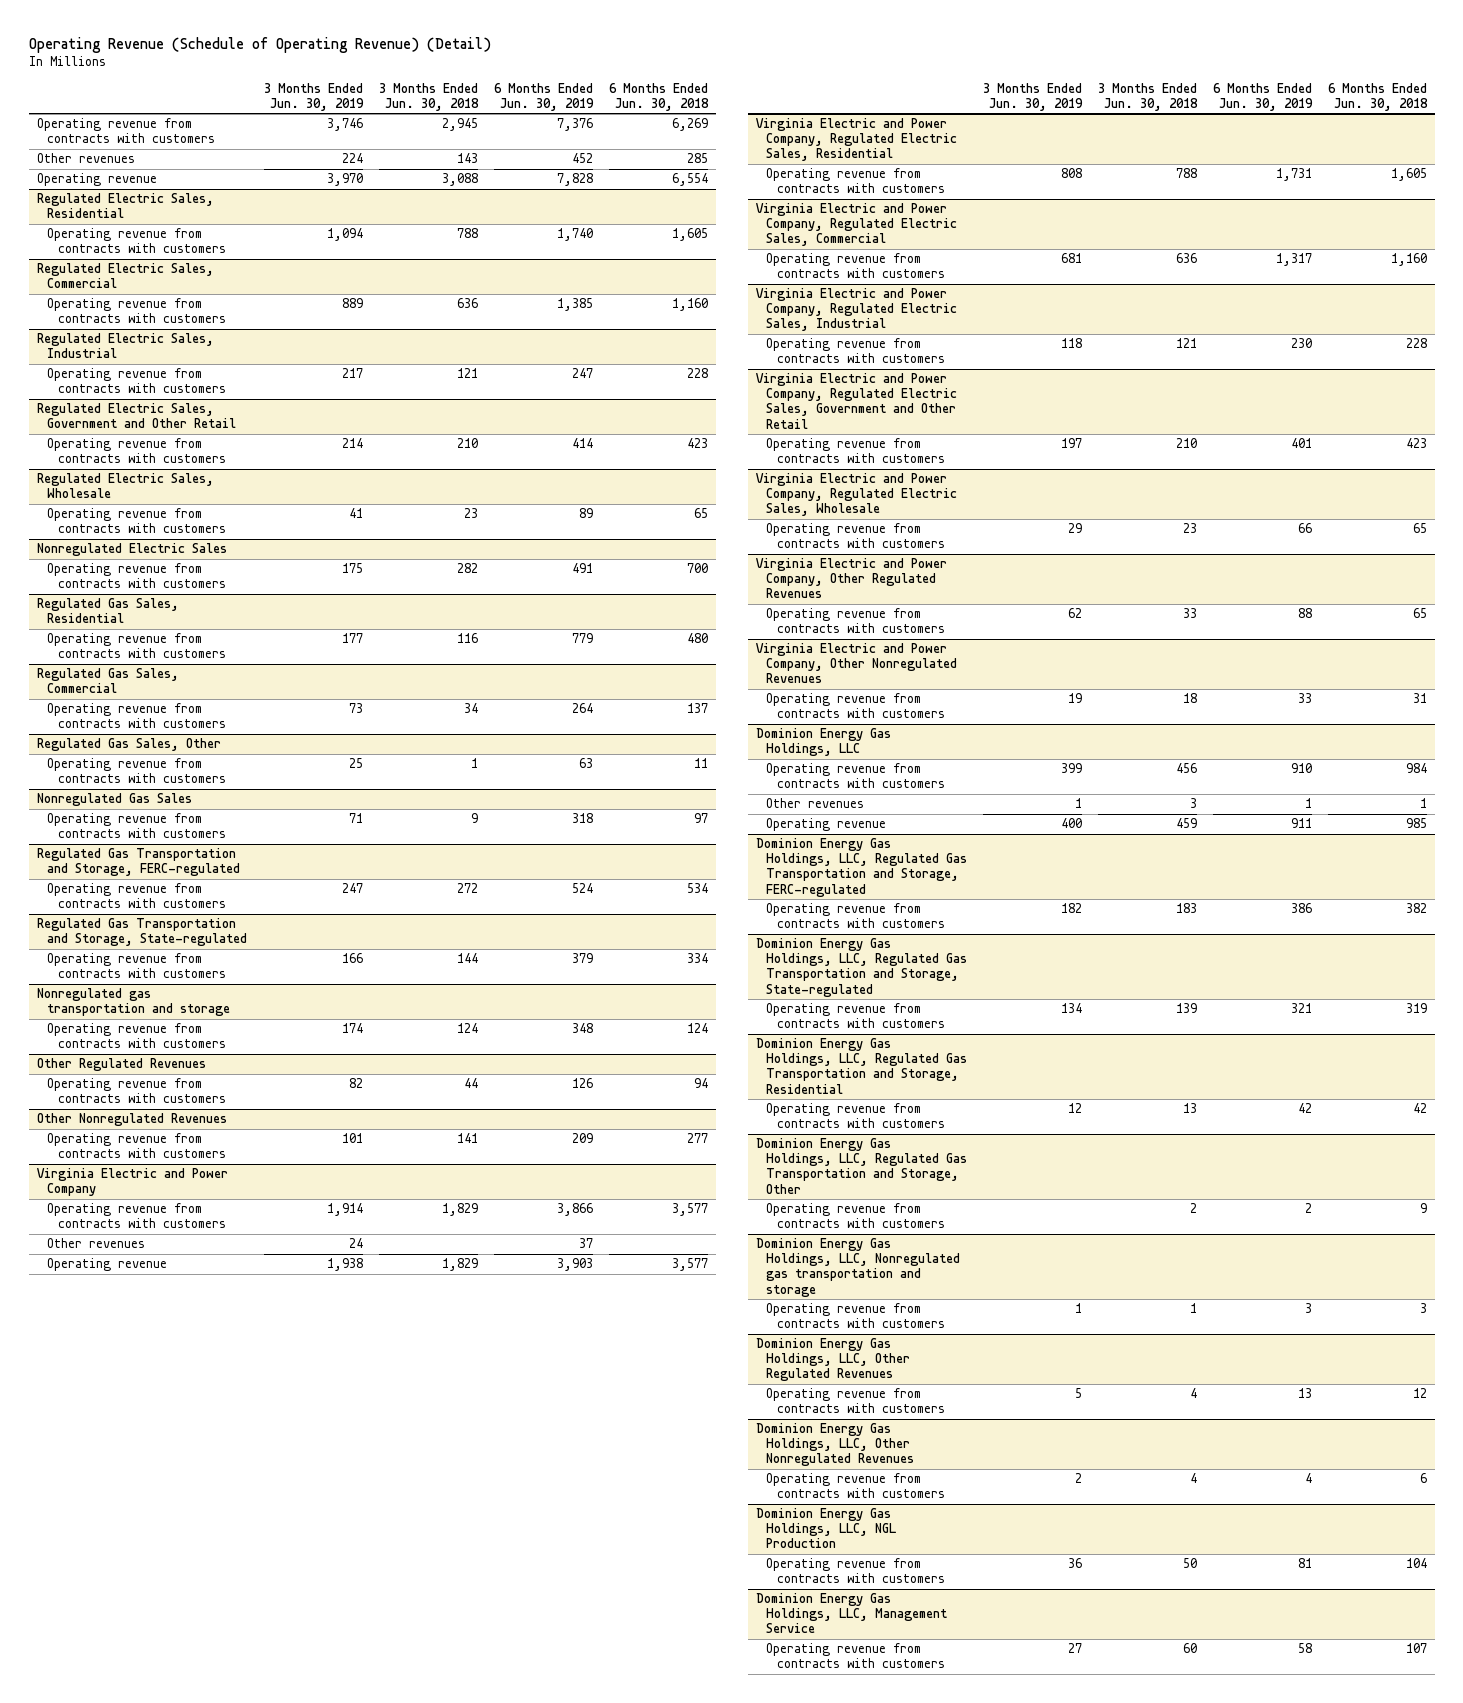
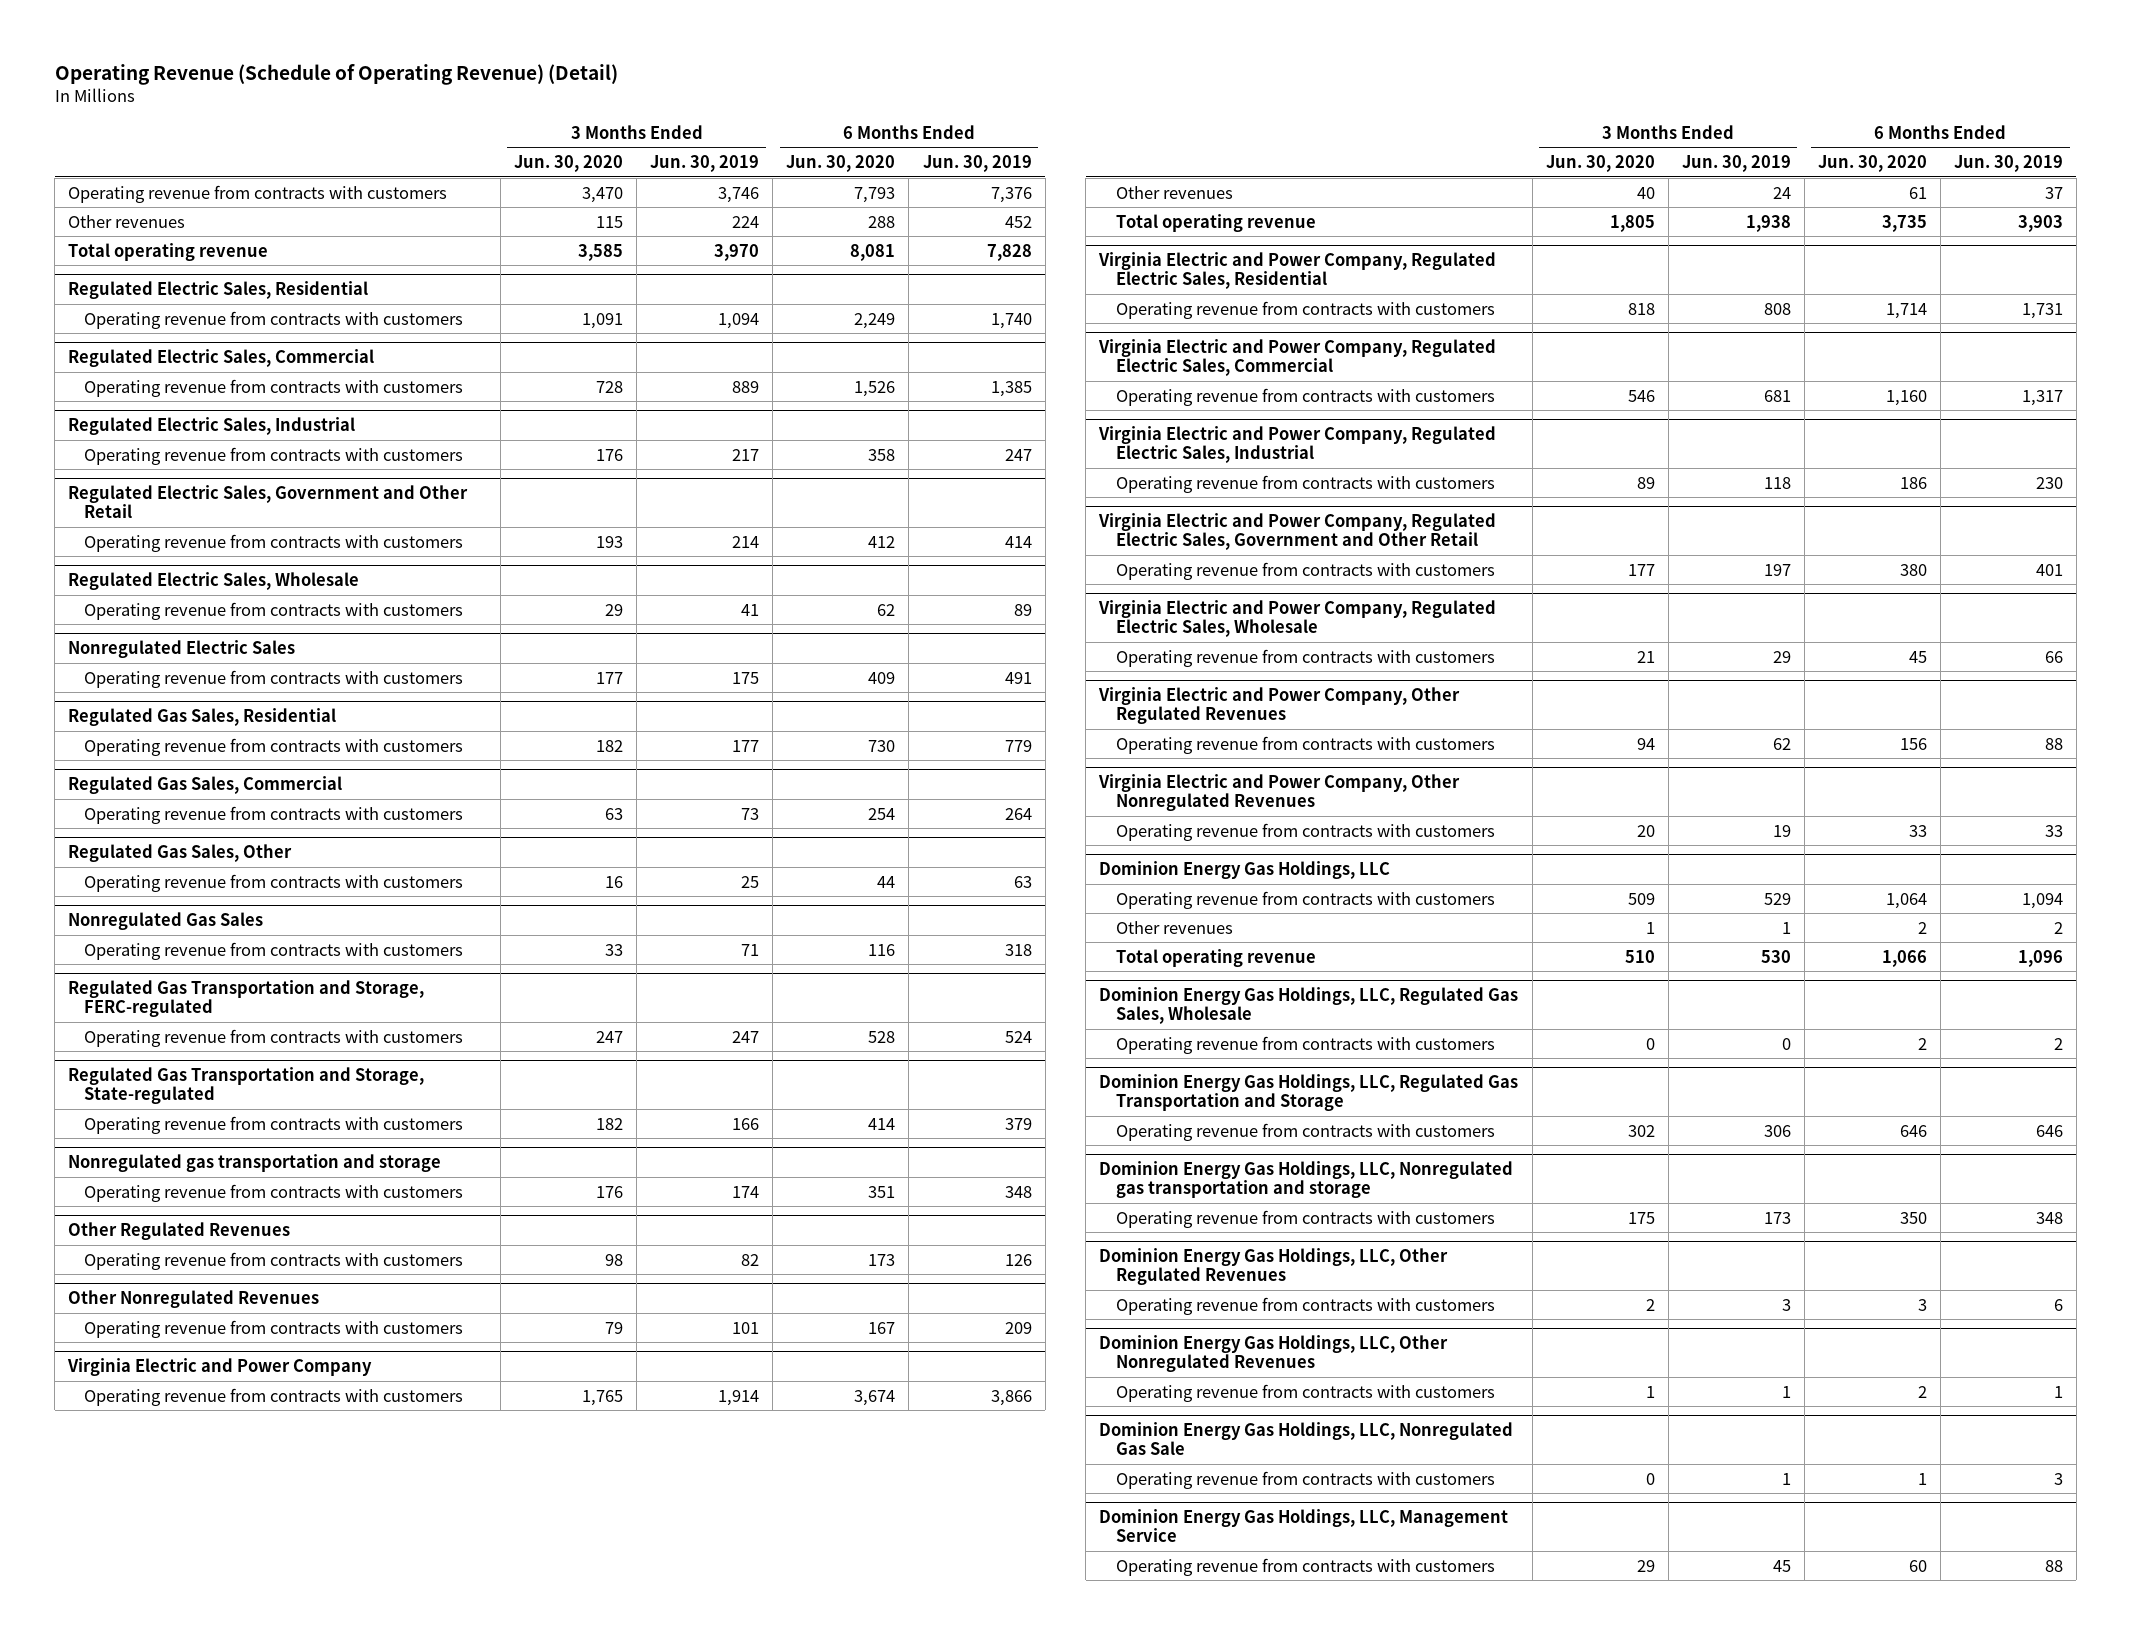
- | 3 Months Ended Jun. 30, 2019 | 3 Months Ended Jun. 30, 2018 | 6 Months Ended Jun. 30, 2019 | 6 Months Ended Jun. 30, 2018
+ | 3 Months Ended Jun. 30, 2020 | 3 Months Ended Jun. 30, 2019 | 6 Months Ended Jun. 30, 2020 | 6 Months Ended Jun. 30, 2019
- Operating revenue | 3,970 | 3,088 | 7,828 | 6,554
+ Total operating revenue | 3,585 | 3,970 | 8,081 | 7,828
@ Virginia Electric and Power Company
- Operating revenue | 1,938 | 1,829 | 3,903 | 3,577
+ Total operating revenue | 1,805 | 1,938 | 3,735 | 3,903
@ Dominion Energy Gas Holdings, LLC
- Operating revenue from contracts with customers | 399 | 456 | 910 | 984
- Other revenues | 1 | 3 | 1 | 1
- Operating revenue | 400 | 459 | 911 | 985
- Dominion Energy Gas Holdings, LLC, Regulated Gas Transportation and Storage, FERC-regulated
- Operating revenue from contracts with customers | 182 | 183 | 386 | 382
- Dominion Energy Gas Holdings, LLC, Regulated Gas Transportation and Storage, State-regulated
- Operating revenue from contracts with customers | 134 | 139 | 321 | 319
- Dominion Energy Gas Holdings, LLC, Regulated Gas Transportation and Storage, Residential
- Operating revenue from contracts with customers | 12 | 13 | 42 | 42
- Dominion Energy Gas Holdings, LLC, Regulated Gas Transportation and Storage, Other
- Operating revenue from contracts with customers | | 2 | 2 | 9
@ Dominion Energy Gas Holdings, LLC
+ Operating revenue from contracts with customers | 509 | 529 | 1,064 | 1,094
+ Other revenues | 1 | 1 | 2 | 2
+ Total operating revenue | 510 | 530 | 1,066 | 1,096
+ Dominion Energy Gas Holdings, LLC, Regulated Gas Sales, Wholesale
+ Operating revenue from contracts with customers | 0 | 0 | 2 | 2
+ Dominion Energy Gas Holdings, LLC, Regulated Gas Transportation and Storage
+ Operating revenue from contracts with customers | 302 | 306 | 646 | 646
@ Dominion Energy Gas Holdings, LLC, Nonregulated gas transportation and storage
- Operating revenue from contracts with customers | 1 | 1 | 3 | 3
+ Operating revenue from contracts with customers | 175 | 173 | 350 | 348
@ Dominion Energy Gas Holdings, LLC, Other Regulated Revenues
- Operating revenue from contracts with customers | 5 | 4 | 13 | 12
+ Operating revenue from contracts with customers | 2 | 3 | 3 | 6
@ Dominion Energy Gas Holdings, LLC, Other Nonregulated Revenues
- Operating revenue from contracts with customers | 2 | 4 | 4 | 6
- Dominion Energy Gas Holdings, LLC, NGL Production
- Operating revenue from contracts with customers | 36 | 50 | 81 | 104
@ Dominion Energy Gas Holdings, LLC, Other Nonregulated Revenues
+ Operating revenue from contracts with customers | 1 | 1 | 2 | 1
+ Dominion Energy Gas Holdings, LLC, Nonregulated Gas Sale
+ Operating revenue from contracts with customers | 0 | 1 | 1 | 3
@ Dominion Energy Gas Holdings, LLC, Management Service
- Operating revenue from contracts with customers | 27 | 60 | 58 | 107
+ Operating revenue from contracts with customers | 29 | 45 | 60 | 88

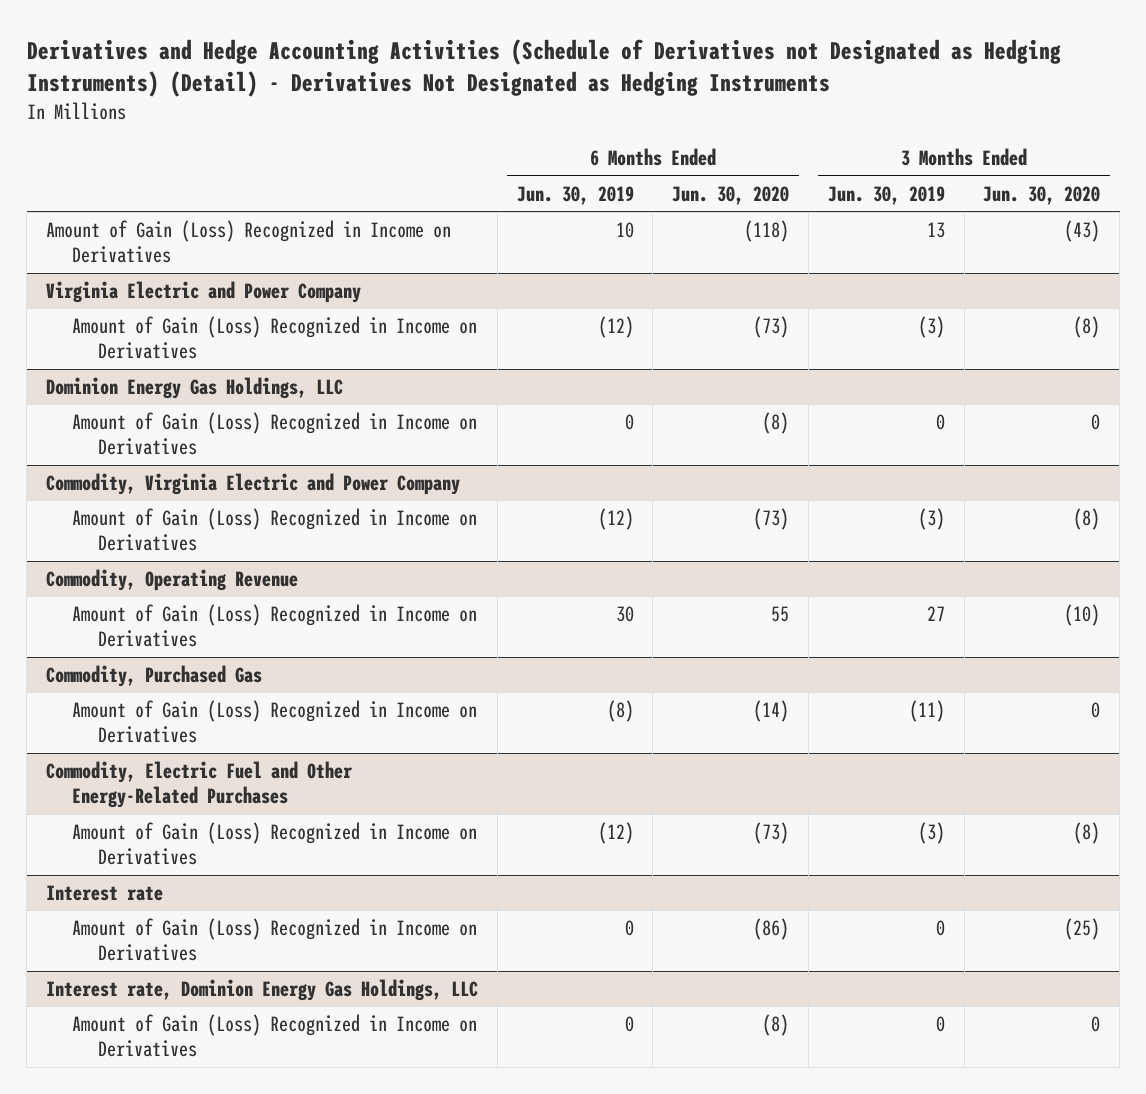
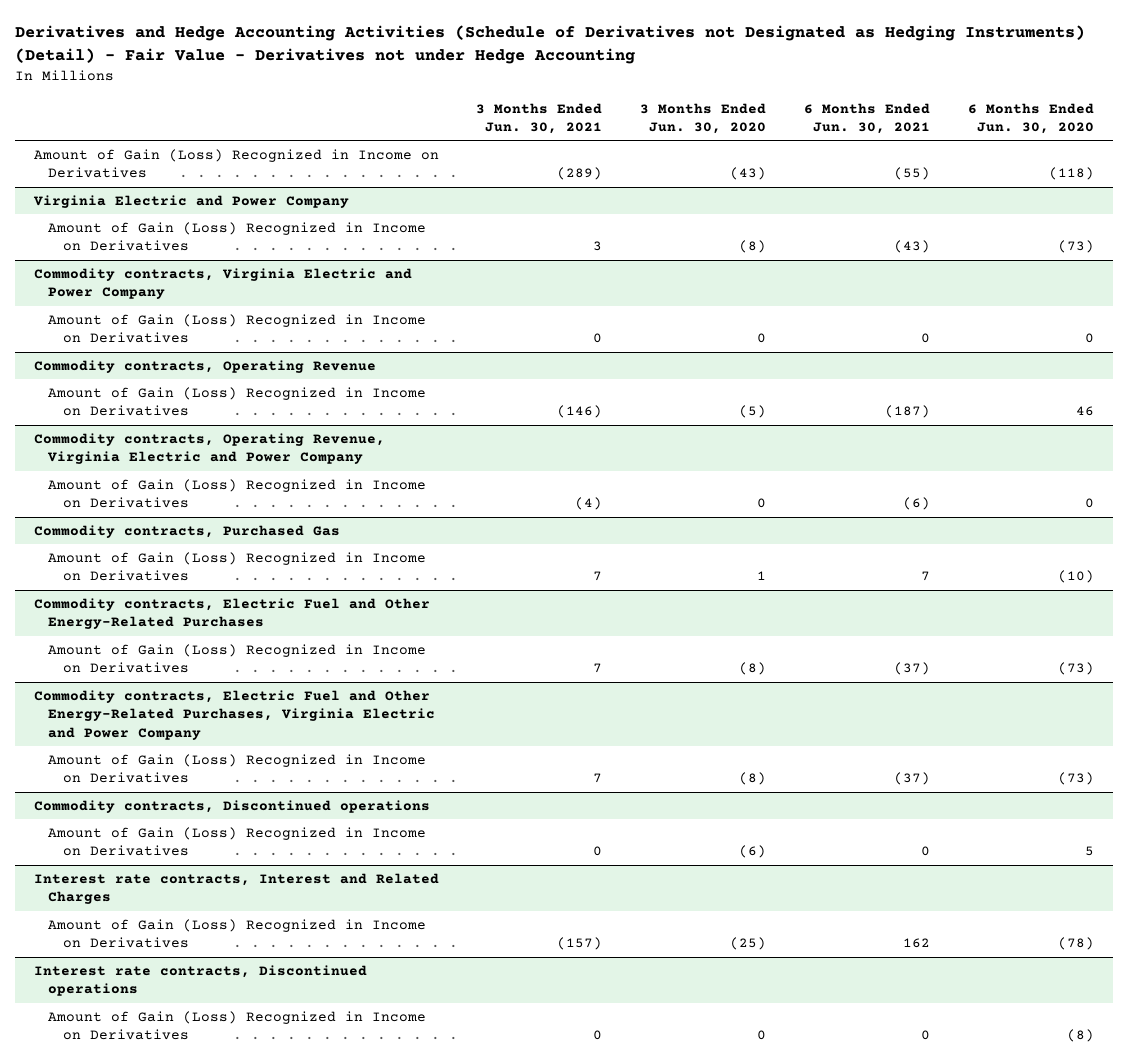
- Derivatives and Hedge Accounting Activities (Schedule of Derivatives not Designated as Hedging Instruments) (Detail) - Derivatives Not Designated as Hedging Instruments
+ Derivatives and Hedge Accounting Activities (Schedule of Derivatives not Designated as Hedging Instruments) (Detail) - Fair Value - Derivatives not under Hedge Accounting
- | 6 Months Ended Jun. 30, 2019 | 6 Months Ended Jun. 30, 2020 | 3 Months Ended Jun. 30, 2019 | 3 Months Ended Jun. 30, 2020
+ | 3 Months Ended Jun. 30, 2021 | 3 Months Ended Jun. 30, 2020 | 6 Months Ended Jun. 30, 2021 | 6 Months Ended Jun. 30, 2020
- Dominion Energy Gas Holdings, LLC
- Amount of Gain (Loss) Recognized in Income on Derivatives | 0 | (8) | 0 | 0
- Commodity, Virginia Electric and Power Company
+ Commodity contracts, Virginia Electric and Power Company
+ Amount of Gain (Loss) Recognized in Income on Derivatives | 0 | 0 | 0 | 0
+ Commodity contracts, Operating Revenue
+ Amount of Gain (Loss) Recognized in Income on Derivatives | (146) | (5) | (187) | 46
+ Commodity contracts, Operating Revenue, Virginia Electric and Power Company
+ Amount of Gain (Loss) Recognized in Income on Derivatives | (4) | 0 | (6) | 0
+ Commodity contracts, Purchased Gas
+ Amount of Gain (Loss) Recognized in Income on Derivatives | 7 | 1 | 7 | (10)
+ Commodity contracts, Electric Fuel and Other Energy-Related Purchases
- Commodity, Operating Revenue
- Amount of Gain (Loss) Recognized in Income on Derivatives | 30 | 55 | 27 | (10)
- Commodity, Purchased Gas
- Amount of Gain (Loss) Recognized in Income on Derivatives | (8) | (14) | (11) | 0
- Commodity, Electric Fuel and Other Energy-Related Purchases
+ Commodity contracts, Electric Fuel and Other Energy-Related Purchases, Virginia Electric and Power Company
- Interest rate
- Amount of Gain (Loss) Recognized in Income on Derivatives | 0 | (86) | 0 | (25)
- Interest rate, Dominion Energy Gas Holdings, LLC
+ Commodity contracts, Discontinued operations
+ Amount of Gain (Loss) Recognized in Income on Derivatives | 0 | (6) | 0 | 5
+ Interest rate contracts, Interest and Related Charges
+ Amount of Gain (Loss) Recognized in Income on Derivatives | (157) | (25) | 162 | (78)
+ Interest rate contracts, Discontinued operations

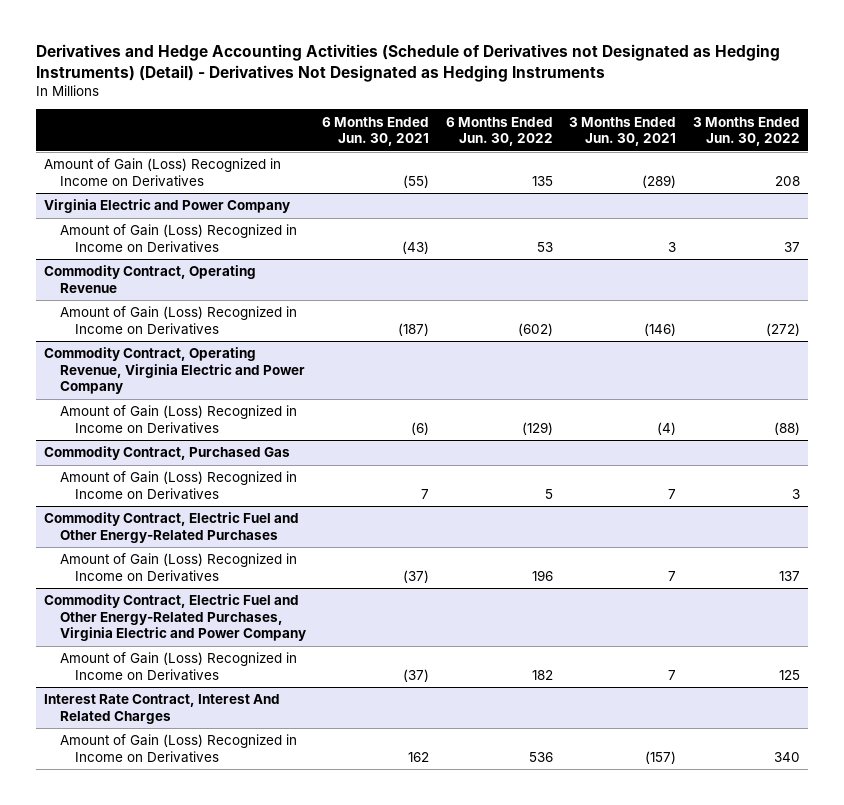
- Derivatives and Hedge Accounting Activities (Schedule of Derivatives not Designated as Hedging Instruments) (Detail) - Fair Value - Derivatives not under Hedge Accounting
+ Derivatives and Hedge Accounting Activities (Schedule of Derivatives not Designated as Hedging Instruments) (Detail) - Derivatives Not Designated as Hedging Instruments
- | 3 Months Ended Jun. 30, 2021 | 3 Months Ended Jun. 30, 2020 | 6 Months Ended Jun. 30, 2021 | 6 Months Ended Jun. 30, 2020
+ | 6 Months Ended Jun. 30, 2021 | 6 Months Ended Jun. 30, 2022 | 3 Months Ended Jun. 30, 2021 | 3 Months Ended Jun. 30, 2022
- Commodity contracts, Virginia Electric and Power Company
- Amount of Gain (Loss) Recognized in Income on Derivatives | 0 | 0 | 0 | 0
- Commodity contracts, Operating Revenue
+ Commodity Contract, Operating Revenue
- Commodity contracts, Operating Revenue, Virginia Electric and Power Company
+ Commodity Contract, Operating Revenue, Virginia Electric and Power Company
- Commodity contracts, Purchased Gas
+ Commodity Contract, Purchased Gas
- Commodity contracts, Electric Fuel and Other Energy-Related Purchases
+ Commodity Contract, Electric Fuel and Other Energy-Related Purchases
- Commodity contracts, Electric Fuel and Other Energy-Related Purchases, Virginia Electric and Power Company
+ Commodity Contract, Electric Fuel and Other Energy-Related Purchases, Virginia Electric and Power Company
- Commodity contracts, Discontinued operations
- Amount of Gain (Loss) Recognized in Income on Derivatives | 0 | (6) | 0 | 5
- Interest rate contracts, Interest and Related Charges
+ Interest Rate Contract, Interest And Related Charges
- Interest rate contracts, Discontinued operations
- Amount of Gain (Loss) Recognized in Income on Derivatives | 0 | 0 | 0 | (8)

